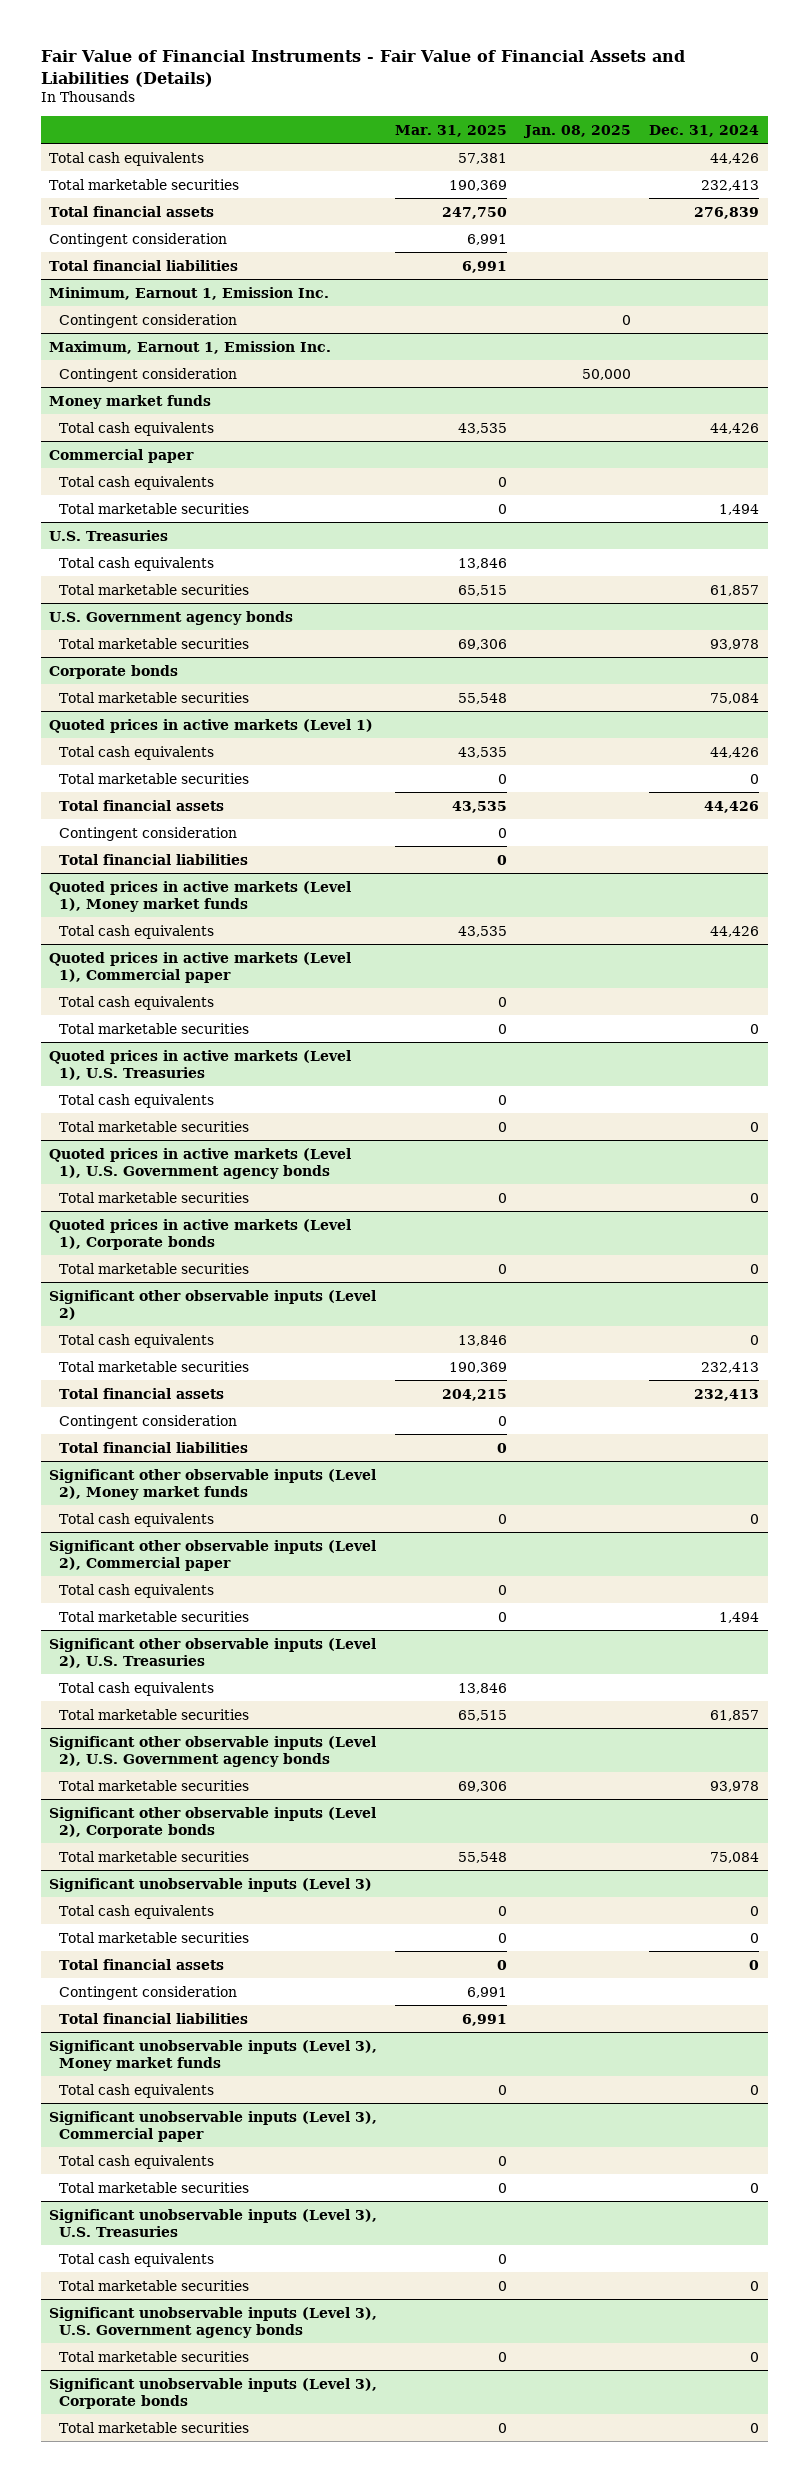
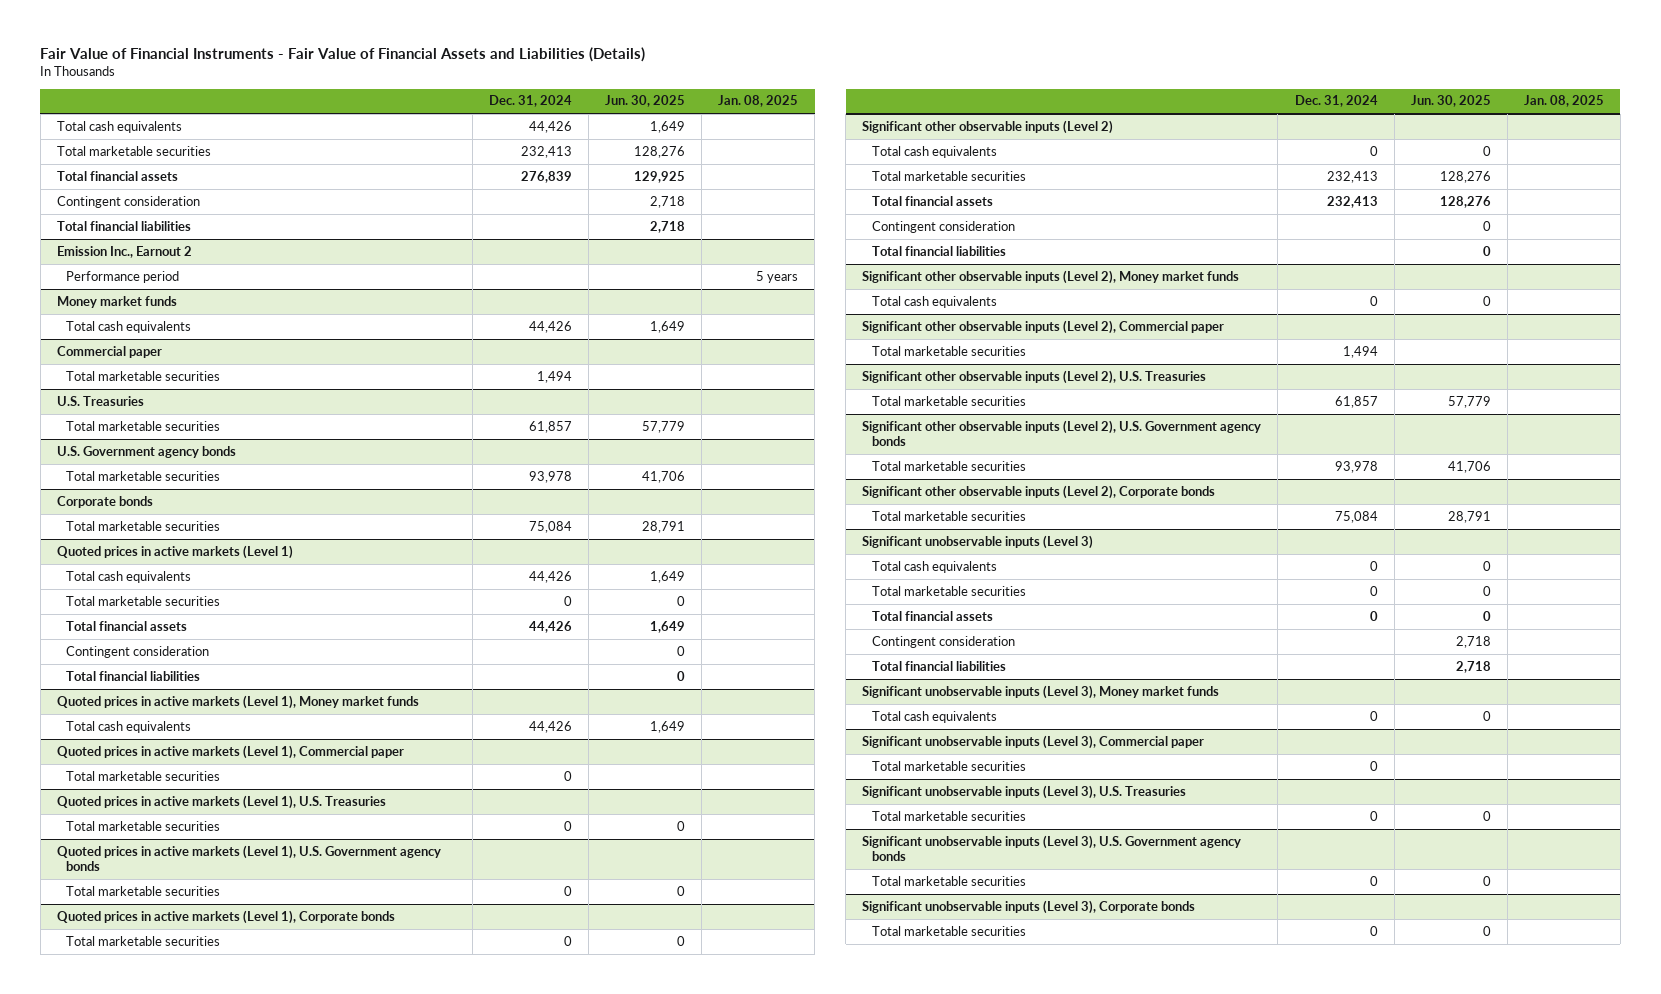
- | Mar. 31, 2025 | Jan. 08, 2025 | Dec. 31, 2024
+ | Dec. 31, 2024 | Jun. 30, 2025 | Jan. 08, 2025
- Minimum, Earnout 1, Emission Inc.
- Contingent consideration | | 0 |
- Maximum, Earnout 1, Emission Inc.
- Contingent consideration | | 50,000 |
+ Emission Inc., Earnout 2
+ Performance period | | | 5 years
@ Commercial paper
- Total cash equivalents | 0 | |
@ U.S. Treasuries
- Total cash equivalents | 13,846 | |
@ Quoted prices in active markets (Level 1), Commercial paper
- Total cash equivalents | 0 | |
@ Quoted prices in active markets (Level 1), U.S. Treasuries
- Total cash equivalents | 0 | |
@ Significant other observable inputs (Level 2), Commercial paper
- Total cash equivalents | 0 | |
@ Significant other observable inputs (Level 2), U.S. Treasuries
- Total cash equivalents | 13,846 | |
@ Significant unobservable inputs (Level 3), Commercial paper
- Total cash equivalents | 0 | |
@ Significant unobservable inputs (Level 3), U.S. Treasuries
- Total cash equivalents | 0 | |

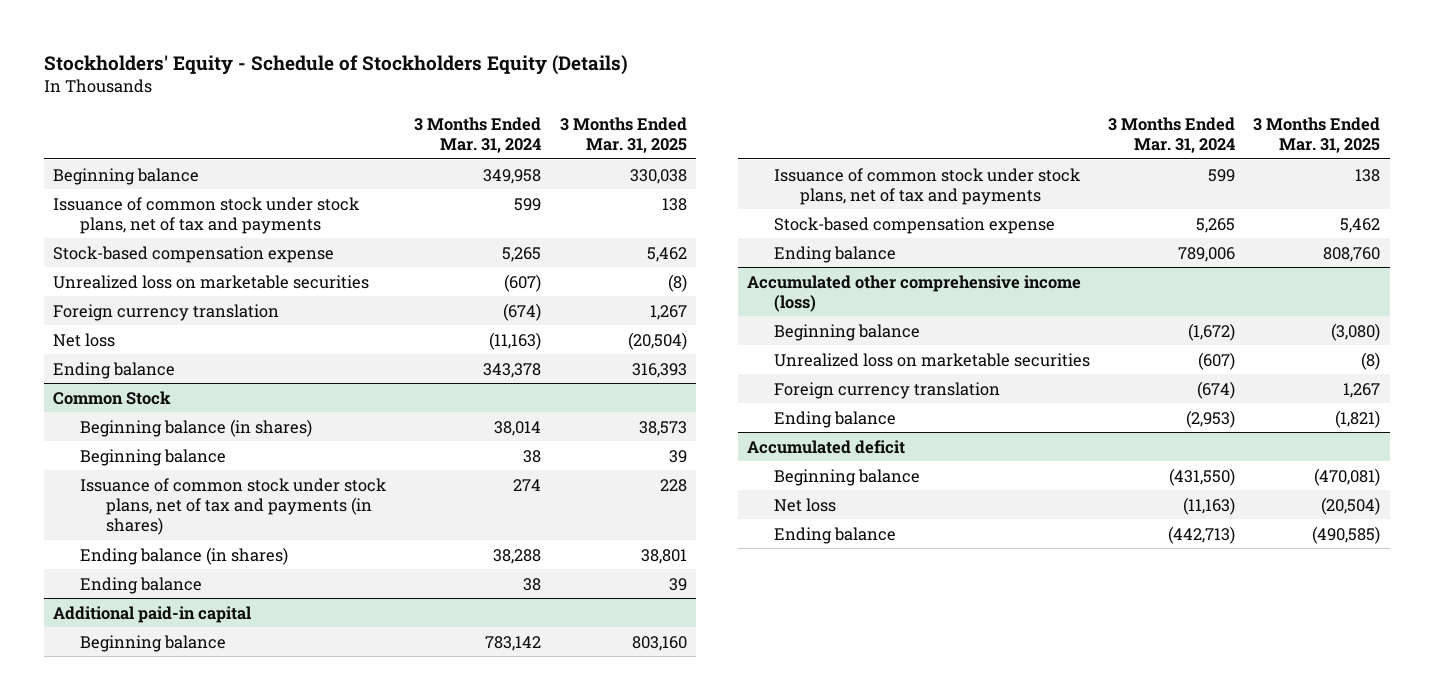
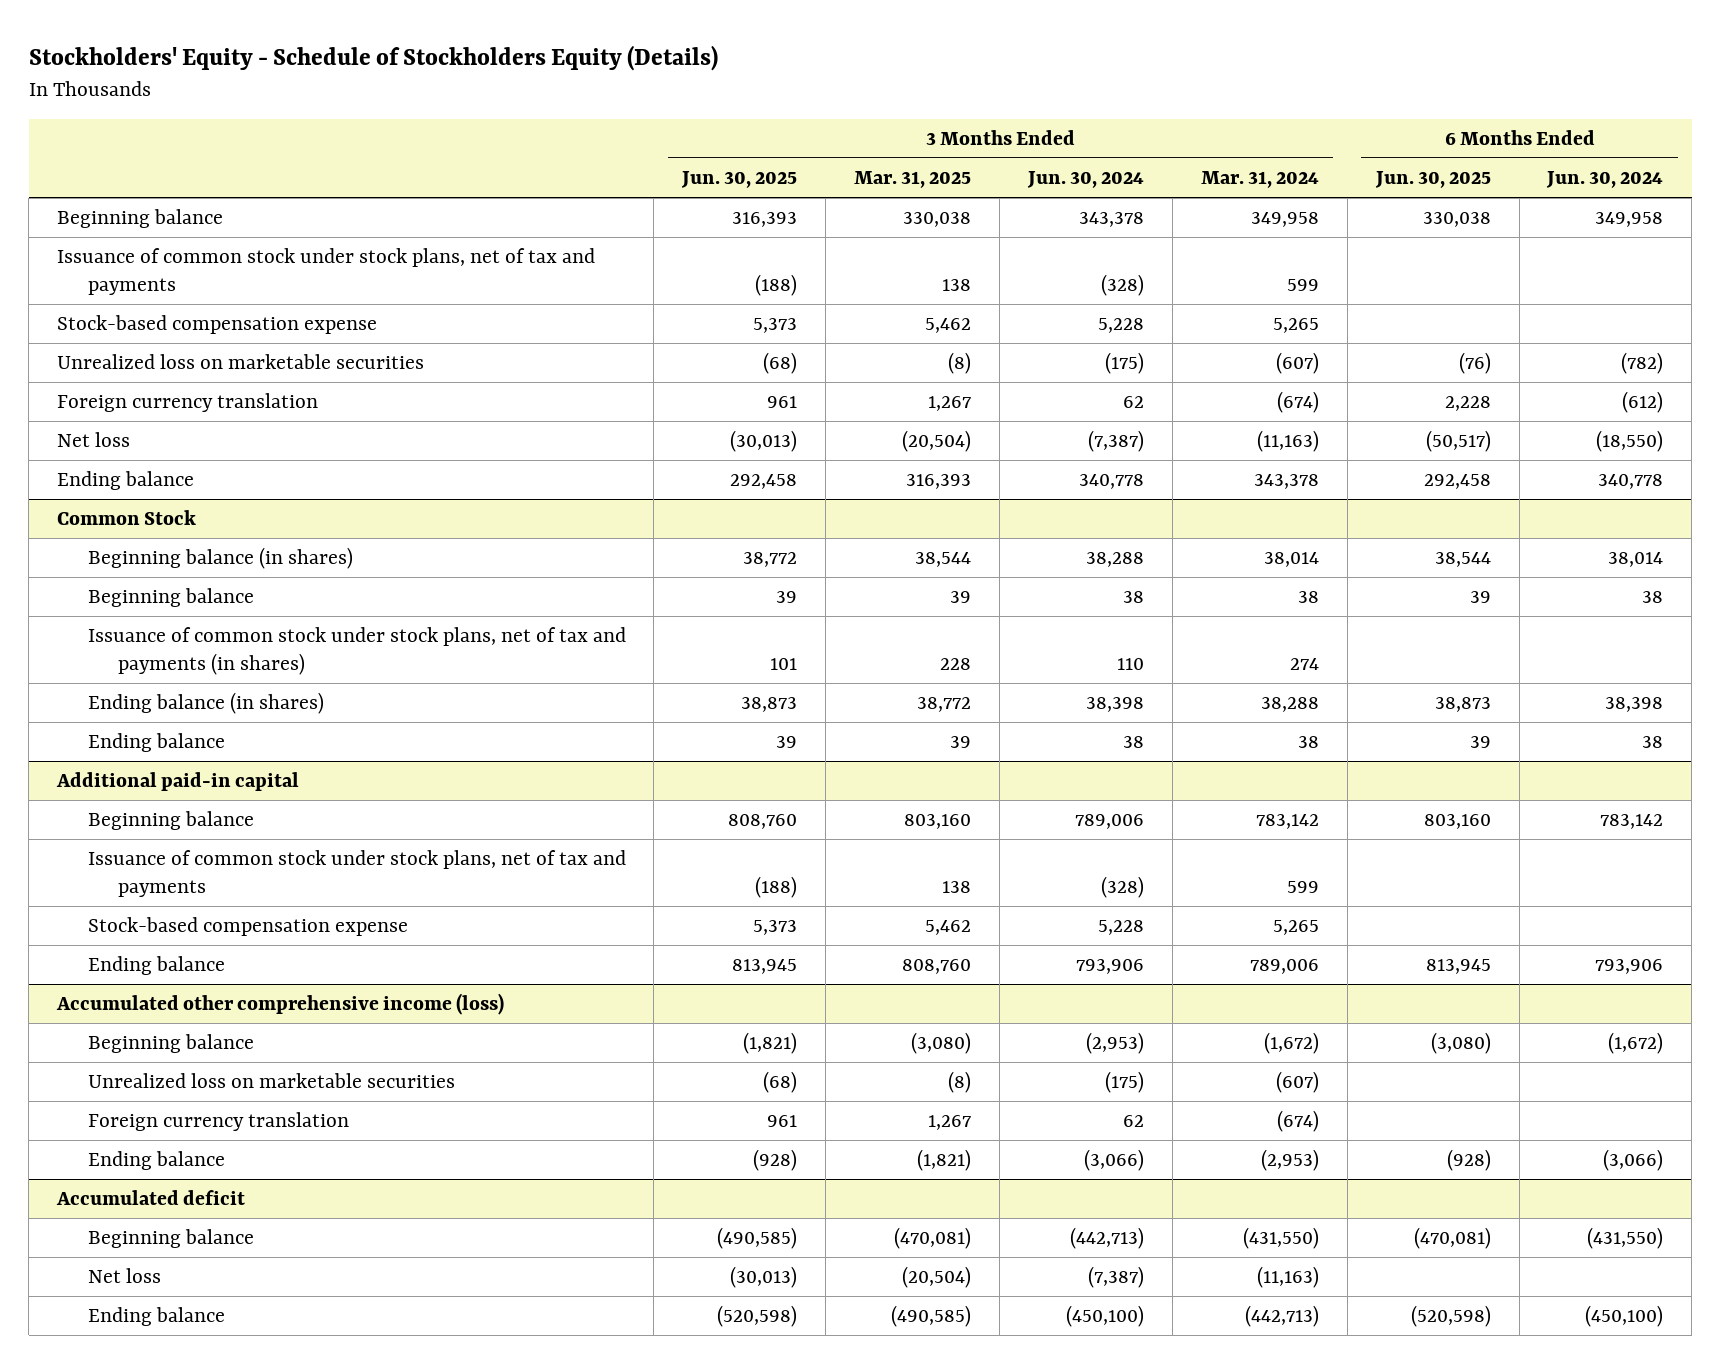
- | 3 Months Ended Mar. 31, 2024 | 3 Months Ended Mar. 31, 2025
+ | 3 Months Ended Jun. 30, 2025 | 3 Months Ended Mar. 31, 2025 | 3 Months Ended Jun. 30, 2024 | 3 Months Ended Mar. 31, 2024 | 6 Months Ended Jun. 30, 2025 | 6 Months Ended Jun. 30, 2024
@ Common Stock
- Beginning balance (in shares) | 38,014 | 38,573
+ Beginning balance (in shares) | 38,772 | 38,544 | 38,288 | 38,014 | 38,544 | 38,014
- Ending balance (in shares) | 38,288 | 38,801
+ Ending balance (in shares) | 38,873 | 38,772 | 38,398 | 38,288 | 38,873 | 38,398

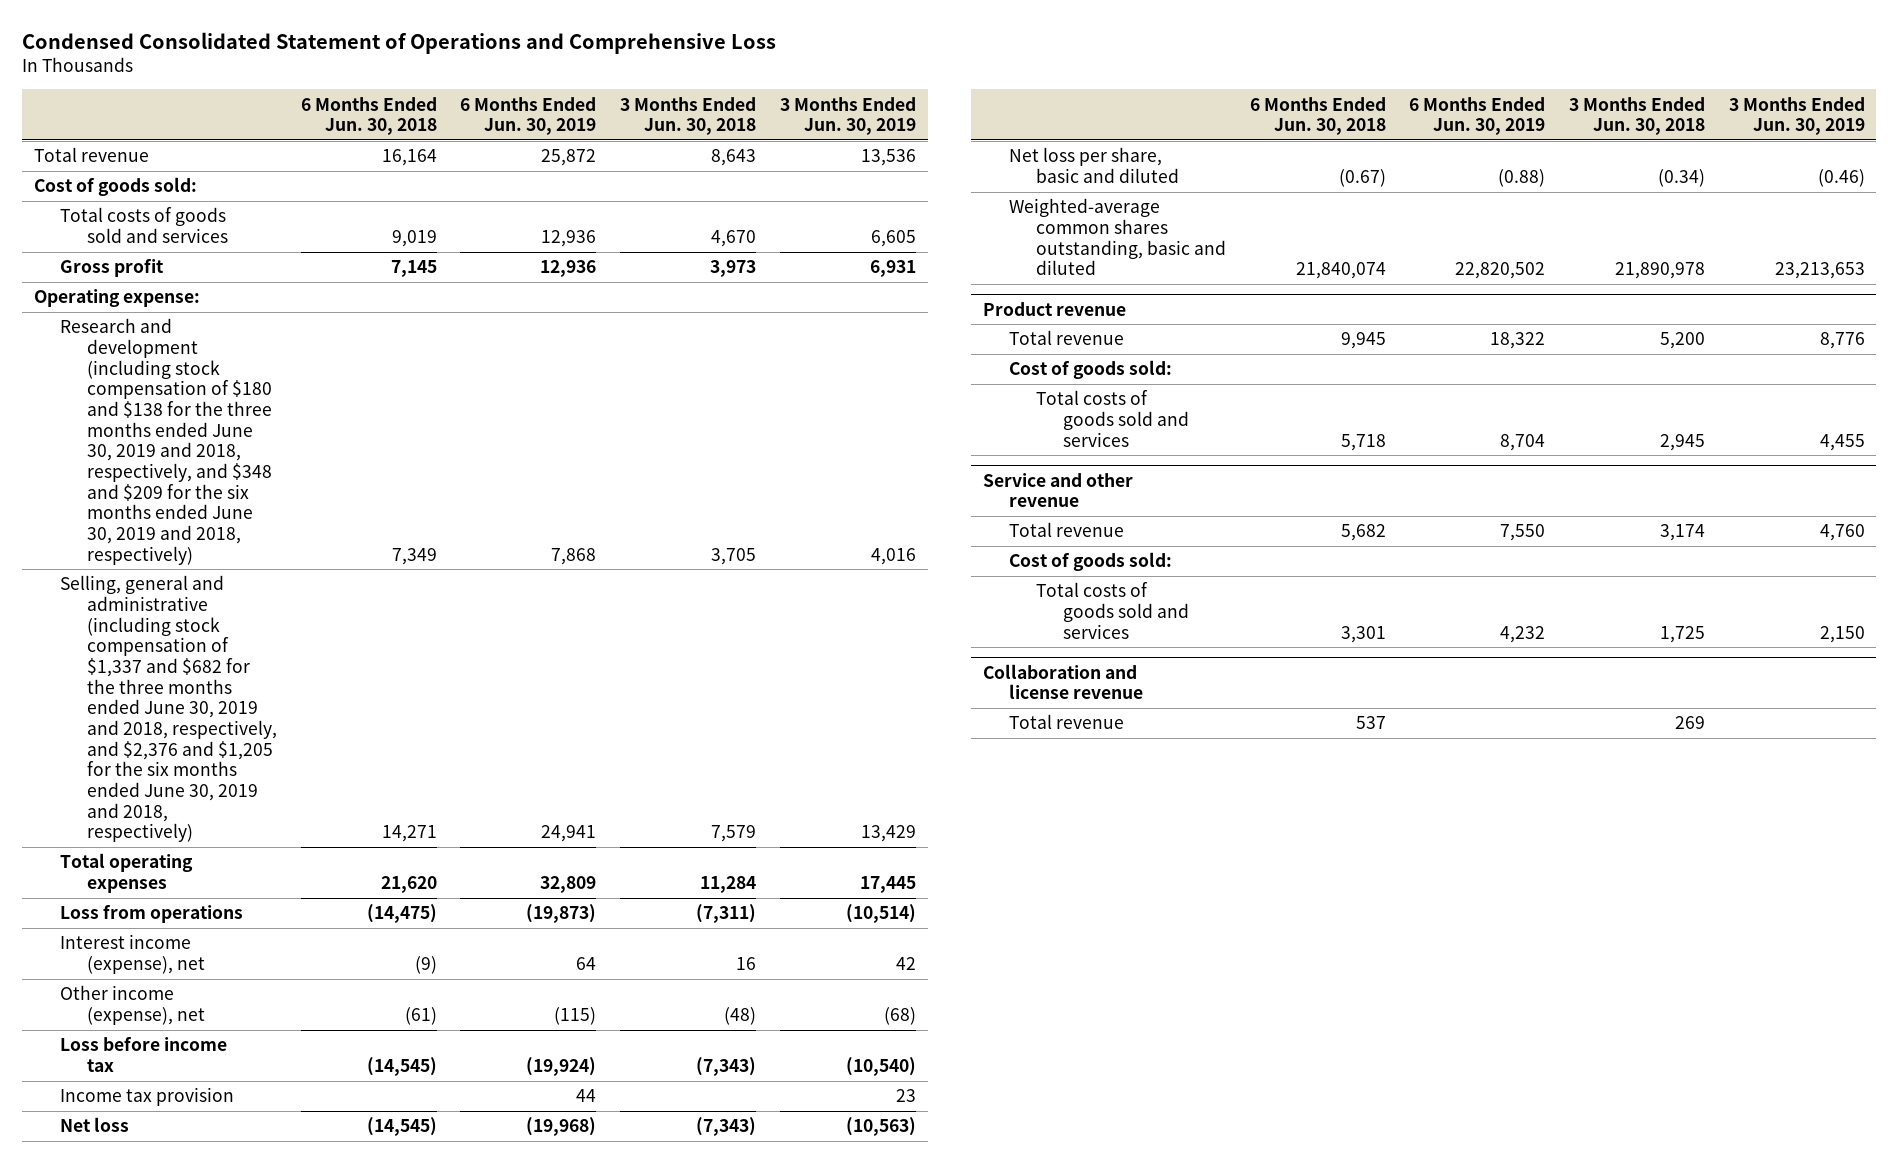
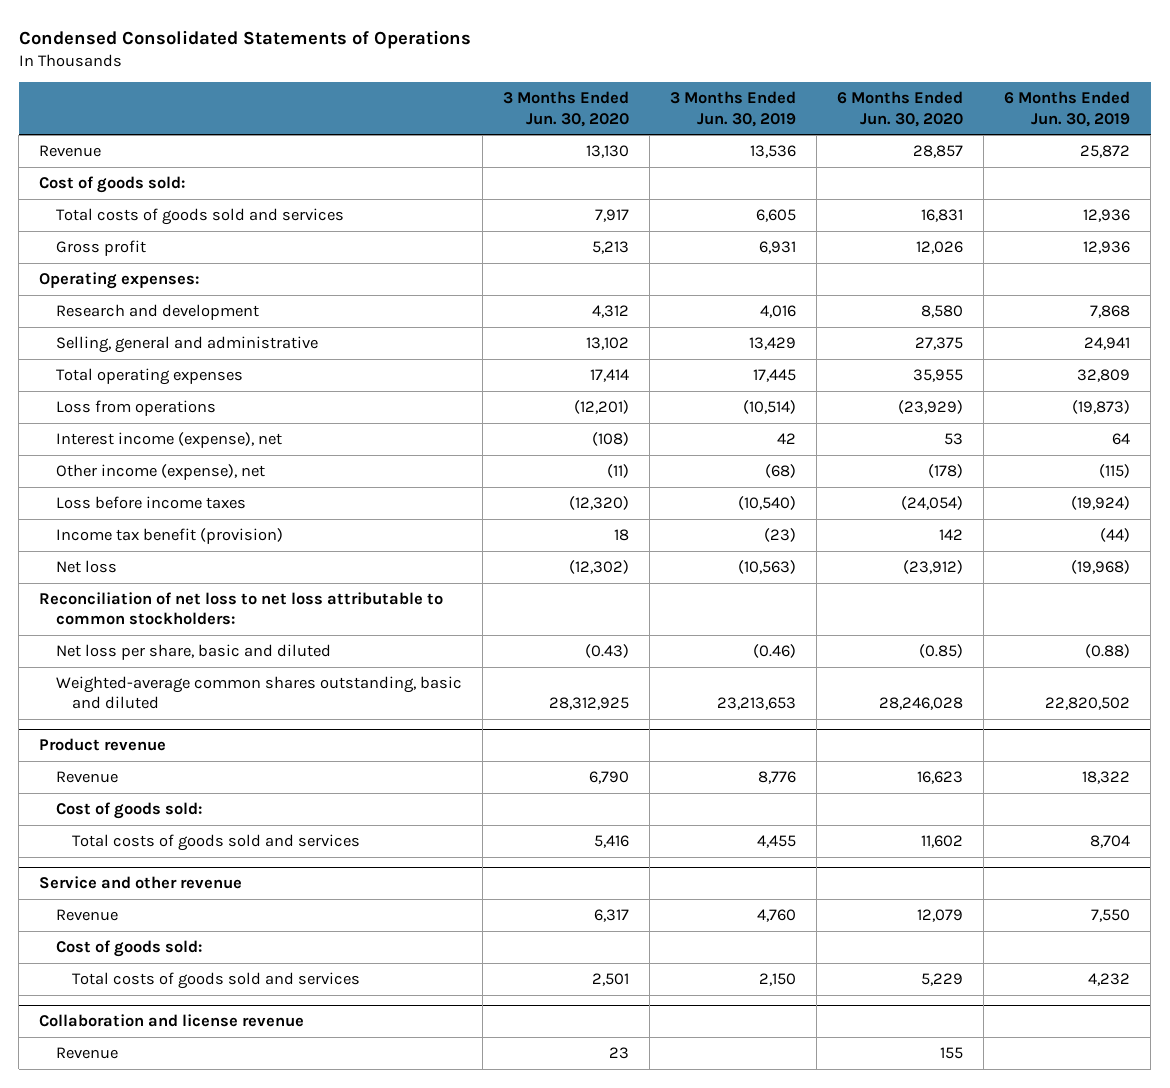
- Condensed Consolidated Statement of Operations and Comprehensive Loss
+ Condensed Consolidated Statements of Operations
- | 6 Months Ended Jun. 30, 2018 | 6 Months Ended Jun. 30, 2019 | 3 Months Ended Jun. 30, 2018 | 3 Months Ended Jun. 30, 2019
+ | 3 Months Ended Jun. 30, 2020 | 3 Months Ended Jun. 30, 2019 | 6 Months Ended Jun. 30, 2020 | 6 Months Ended Jun. 30, 2019
- Total revenue | 16,164 | 25,872 | 8,643 | 13,536
+ Revenue | 13,130 | 13,536 | 28,857 | 25,872
- Operating expense:
- Research and development (including stock compensation of $180 and $138 for the three months ended June 30, 2019 and 2018, respectively, and $348 and $209 for the six months ended June 30, 2019 and 2018, respectively) | 7,349 | 7,868 | 3,705 | 4,016
- Selling, general and administrative (including stock compensation of $1,337 and $682 for the three months ended June 30, 2019 and 2018, respectively, and $2,376 and $1,205 for the six months ended June 30, 2019 and 2018, respectively) | 14,271 | 24,941 | 7,579 | 13,429
+ Operating expenses:
+ Research and development | 4,312 | 4,016 | 8,580 | 7,868
+ Selling, general and administrative | 13,102 | 13,429 | 27,375 | 24,941
- Loss before income tax | (14,545) | (19,924) | (7,343) | (10,540)
- Income tax provision | | 44 | | 23
+ Loss before income taxes | (12,320) | (10,540) | (24,054) | (19,924)
+ Income tax benefit (provision) | 18 | (23) | 142 | (44)
+ Reconciliation of net loss to net loss attributable to common stockholders:
@ Product revenue
- Total revenue | 9,945 | 18,322 | 5,200 | 8,776
+ Revenue | 6,790 | 8,776 | 16,623 | 18,322
@ Service and other revenue
- Total revenue | 5,682 | 7,550 | 3,174 | 4,760
+ Revenue | 6,317 | 4,760 | 12,079 | 7,550
@ Collaboration and license revenue
- Total revenue | 537 | | 269 |
+ Revenue | 23 | | 155 |

